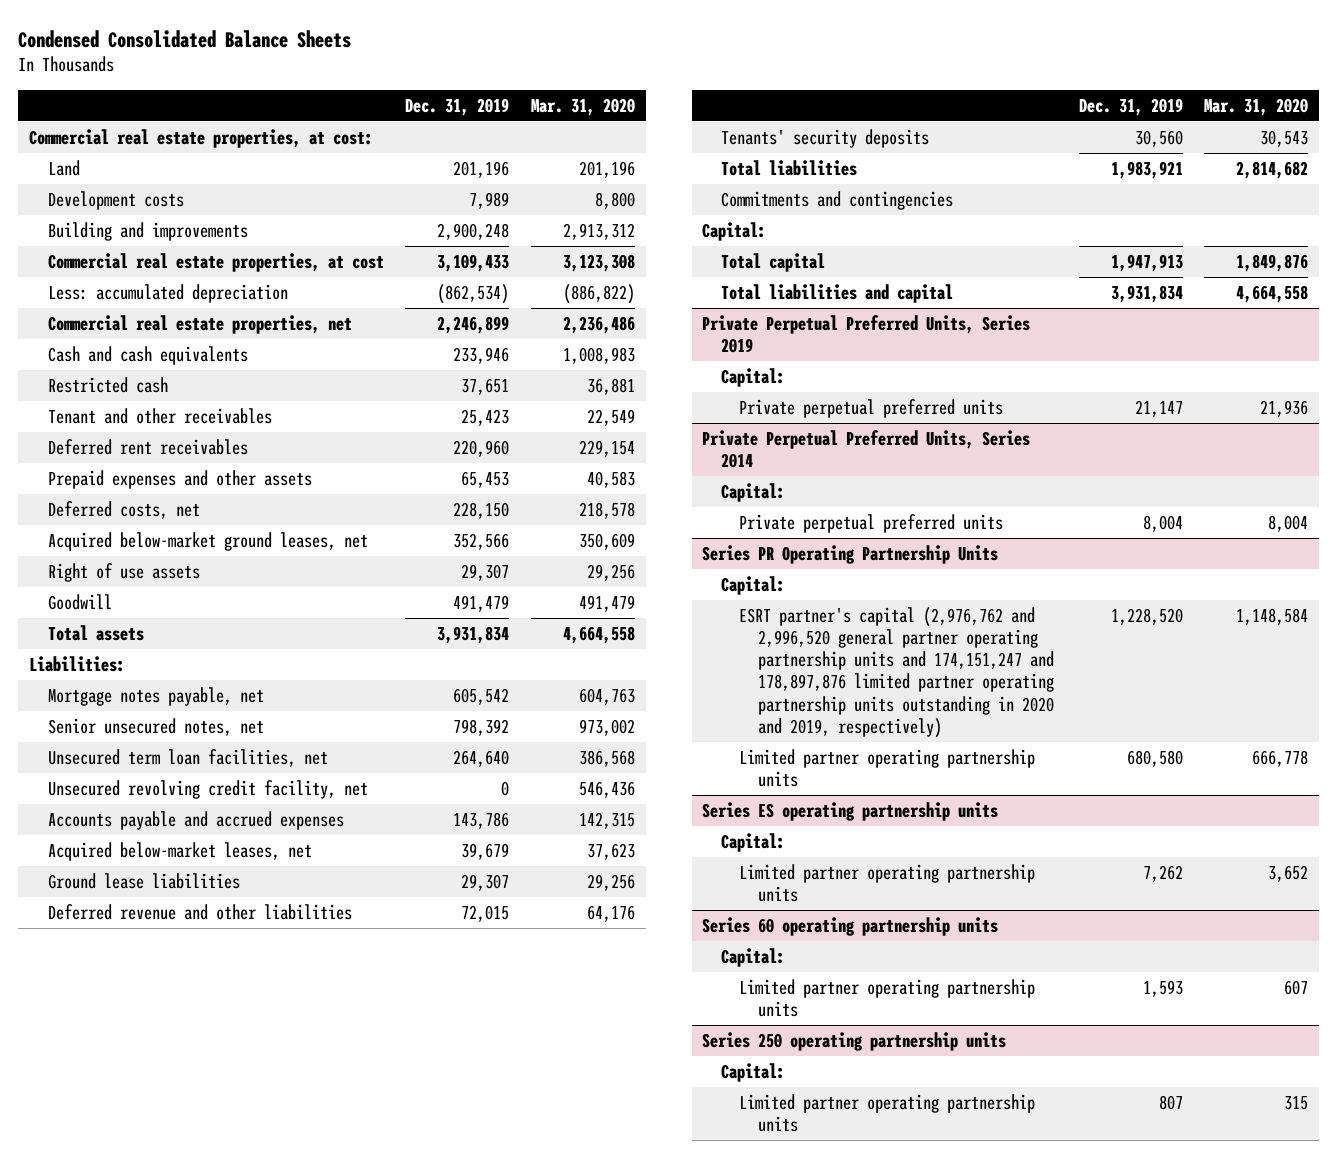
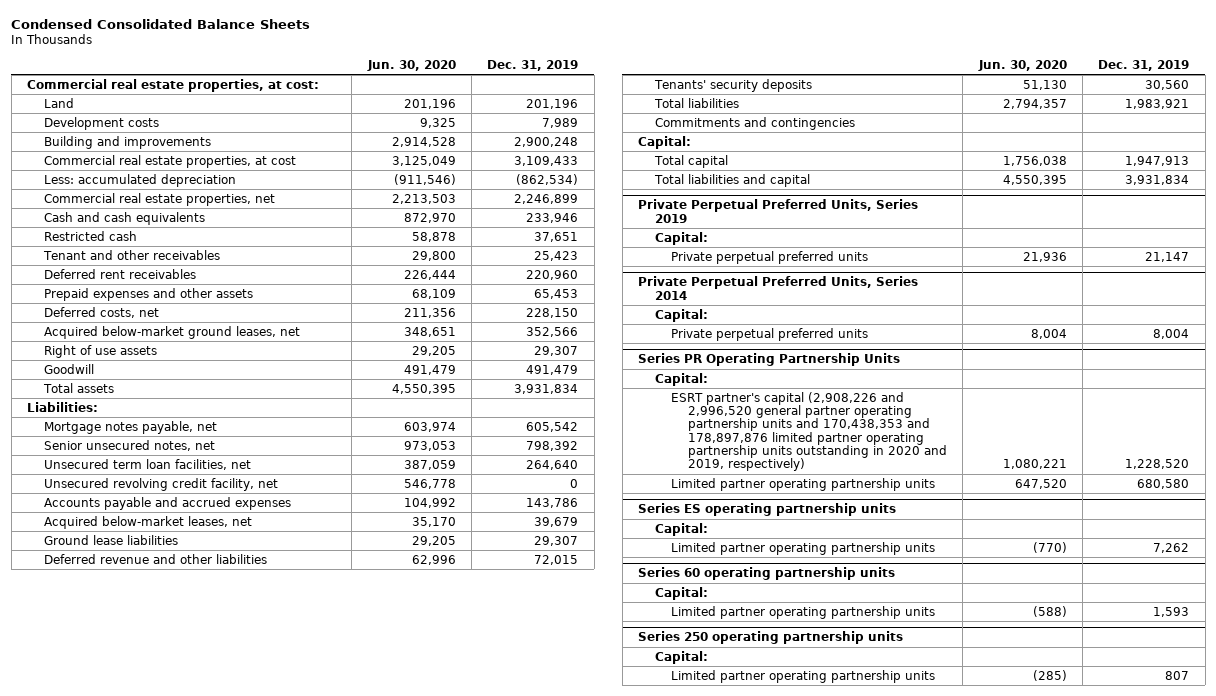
- | Dec. 31, 2019 | Mar. 31, 2020
+ | Jun. 30, 2020 | Dec. 31, 2019
@ Series PR Operating Partnership Units
- ESRT partner's capital (2,976,762 and 2,996,520 general partner operating partnership units and 174,151,247 and 178,897,876 limited partner operating partnership units outstanding in 2020 and 2019, respectively) | 1,228,520 | 1,148,584
+ ESRT partner's capital (2,908,226 and 2,996,520 general partner operating partnership units and 170,438,353 and 178,897,876 limited partner operating partnership units outstanding in 2020 and 2019, respectively) | 1,080,221 | 1,228,520

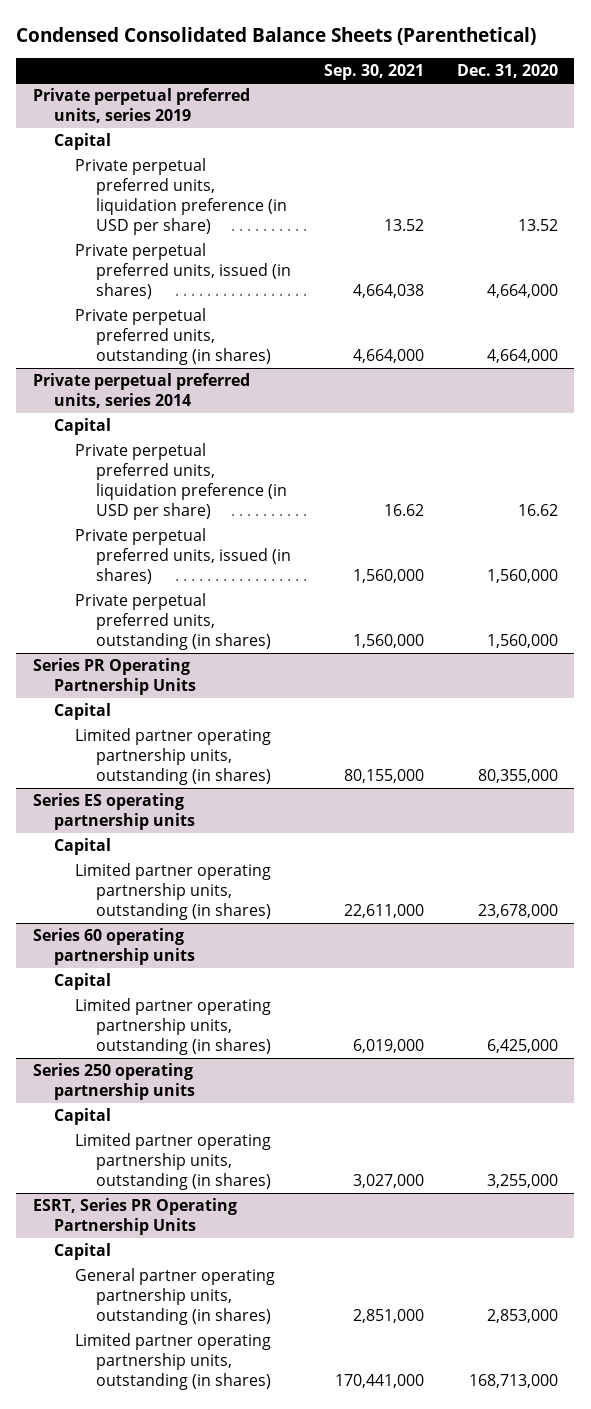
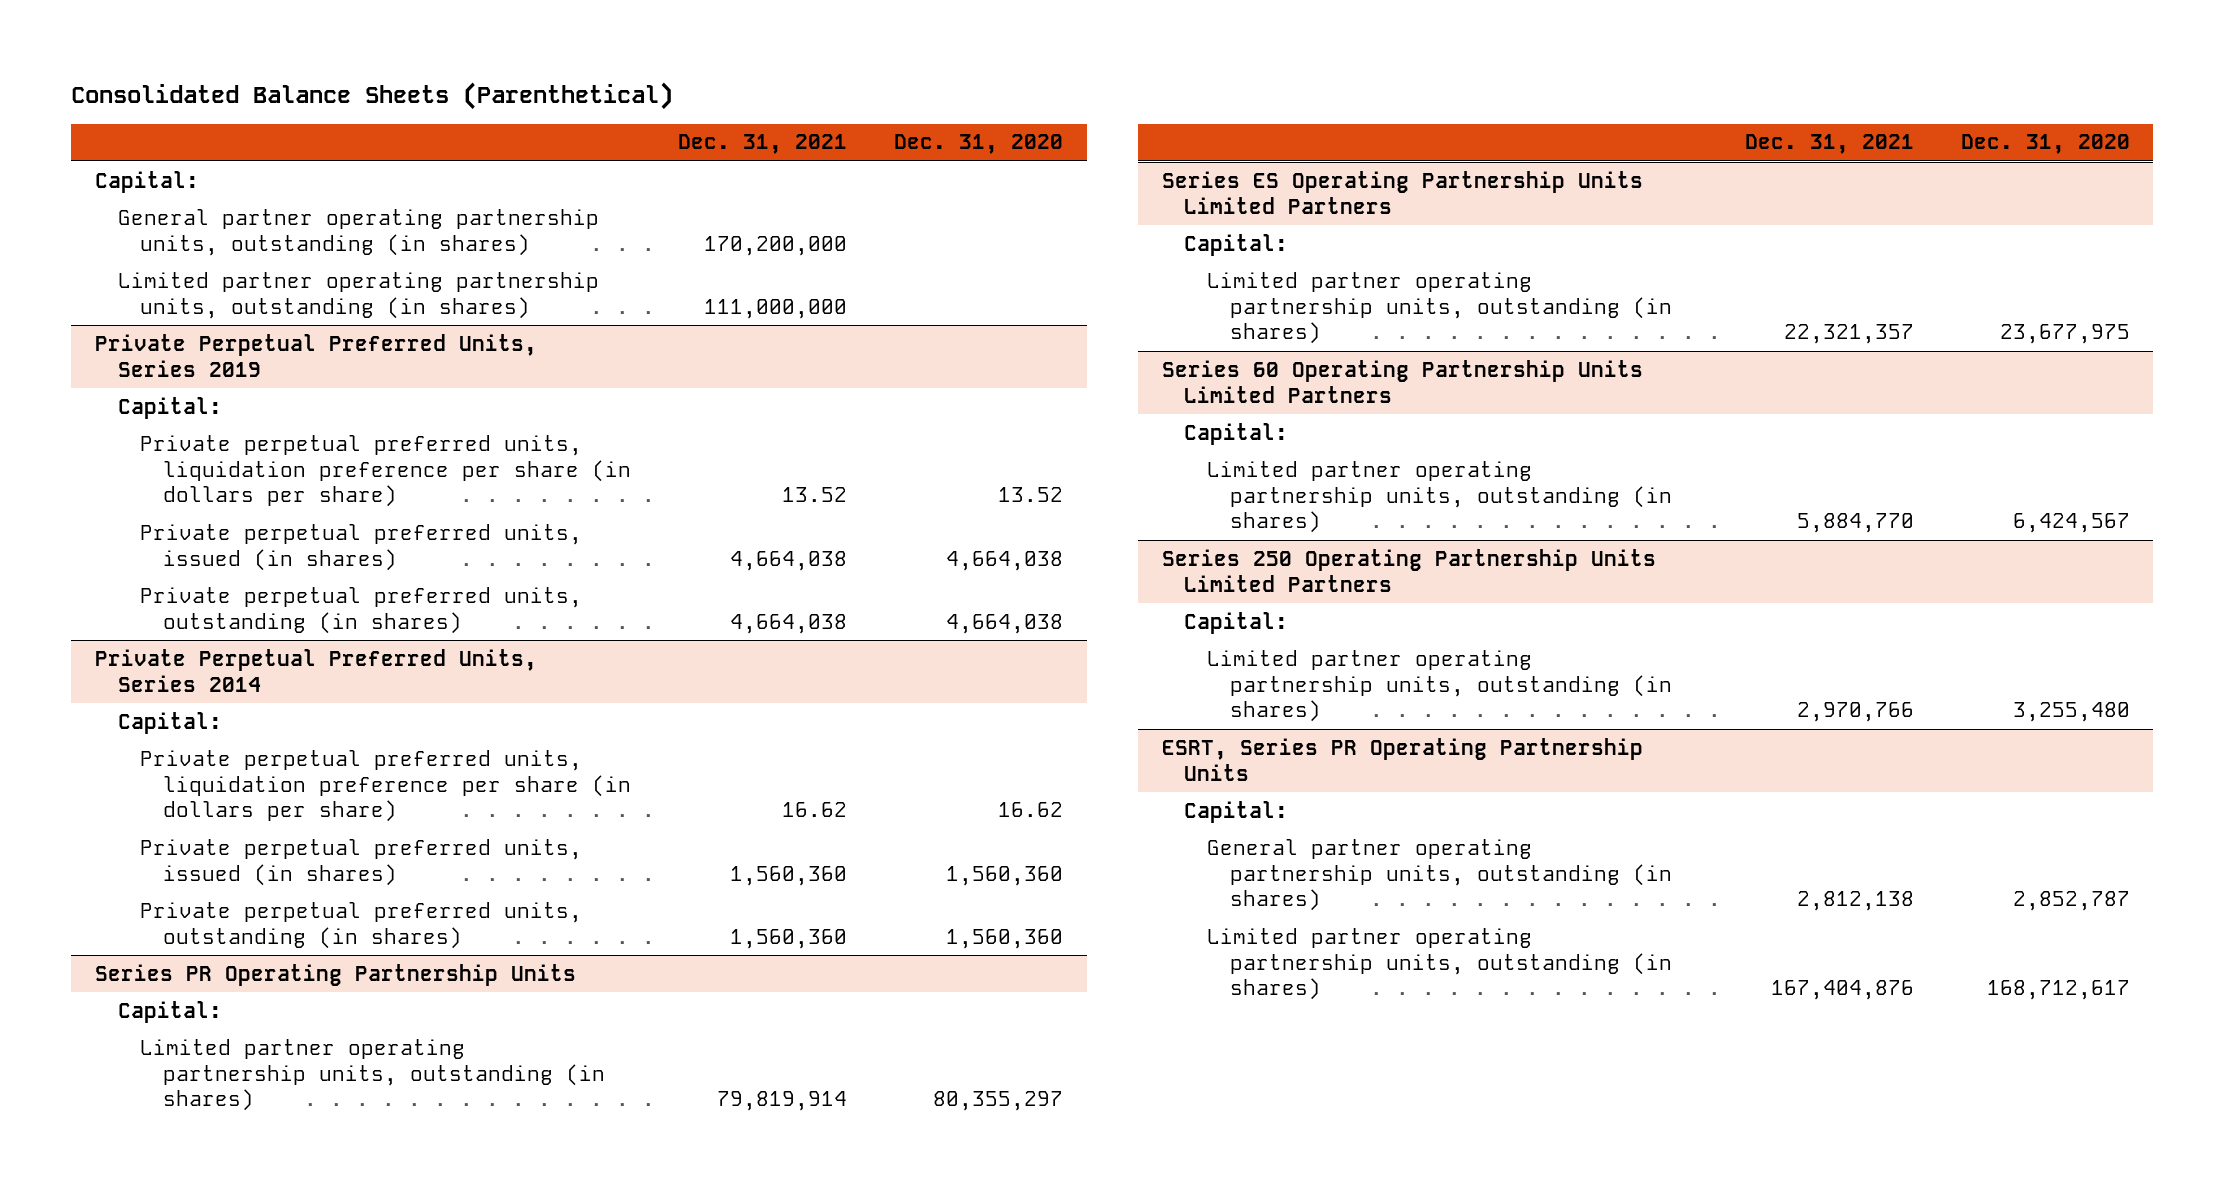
- Condensed Consolidated Balance Sheets (Parenthetical)
+ Consolidated Balance Sheets (Parenthetical)
- | Sep. 30, 2021 | Dec. 31, 2020
+ | Dec. 31, 2021 | Dec. 31, 2020
- Private perpetual preferred units, series 2019
- Capital
- Private perpetual preferred units, liquidation preference (in USD per share) | 13.52 | 13.52
- Private perpetual preferred units, issued (in shares) | 4,664,038 | 4,664,000
- Private perpetual preferred units, outstanding (in shares) | 4,664,000 | 4,664,000
- Private perpetual preferred units, series 2014
- Capital
- Private perpetual preferred units, liquidation preference (in USD per share) | 16.62 | 16.62
- Private perpetual preferred units, issued (in shares) | 1,560,000 | 1,560,000
- Private perpetual preferred units, outstanding (in shares) | 1,560,000 | 1,560,000
+ Capital:
+ General partner operating partnership units, outstanding (in shares) | 170,200,000 |
+ Limited partner operating partnership units, outstanding (in shares) | 111,000,000 |
+ Private Perpetual Preferred Units, Series 2019
+ Capital:
+ Private perpetual preferred units, liquidation preference per share (in dollars per share) | 13.52 | 13.52
+ Private perpetual preferred units, issued (in shares) | 4,664,038 | 4,664,038
+ Private perpetual preferred units, outstanding (in shares) | 4,664,038 | 4,664,038
+ Private Perpetual Preferred Units, Series 2014
+ Capital:
+ Private perpetual preferred units, liquidation preference per share (in dollars per share) | 16.62 | 16.62
+ Private perpetual preferred units, issued (in shares) | 1,560,360 | 1,560,360
+ Private perpetual preferred units, outstanding (in shares) | 1,560,360 | 1,560,360
@ Series PR Operating Partnership Units
- Capital
- Limited partner operating partnership units, outstanding (in shares) | 80,155,000 | 80,355,000
- Series ES operating partnership units
- Capital
- Limited partner operating partnership units, outstanding (in shares) | 22,611,000 | 23,678,000
- Series 60 operating partnership units
- Capital
- Limited partner operating partnership units, outstanding (in shares) | 6,019,000 | 6,425,000
- Series 250 operating partnership units
- Capital
- Limited partner operating partnership units, outstanding (in shares) | 3,027,000 | 3,255,000
@ Series PR Operating Partnership Units
+ Capital:
+ Limited partner operating partnership units, outstanding (in shares) | 79,819,914 | 80,355,297
+ Series ES Operating Partnership Units Limited Partners
+ Capital:
+ Limited partner operating partnership units, outstanding (in shares) | 22,321,357 | 23,677,975
+ Series 60 Operating Partnership Units Limited Partners
+ Capital:
+ Limited partner operating partnership units, outstanding (in shares) | 5,884,770 | 6,424,567
+ Series 250 Operating Partnership Units Limited Partners
+ Capital:
+ Limited partner operating partnership units, outstanding (in shares) | 2,970,766 | 3,255,480
@ ESRT, Series PR Operating Partnership Units
- Capital
- General partner operating partnership units, outstanding (in shares) | 2,851,000 | 2,853,000
- Limited partner operating partnership units, outstanding (in shares) | 170,441,000 | 168,713,000
+ Capital:
+ General partner operating partnership units, outstanding (in shares) | 2,812,138 | 2,852,787
+ Limited partner operating partnership units, outstanding (in shares) | 167,404,876 | 168,712,617

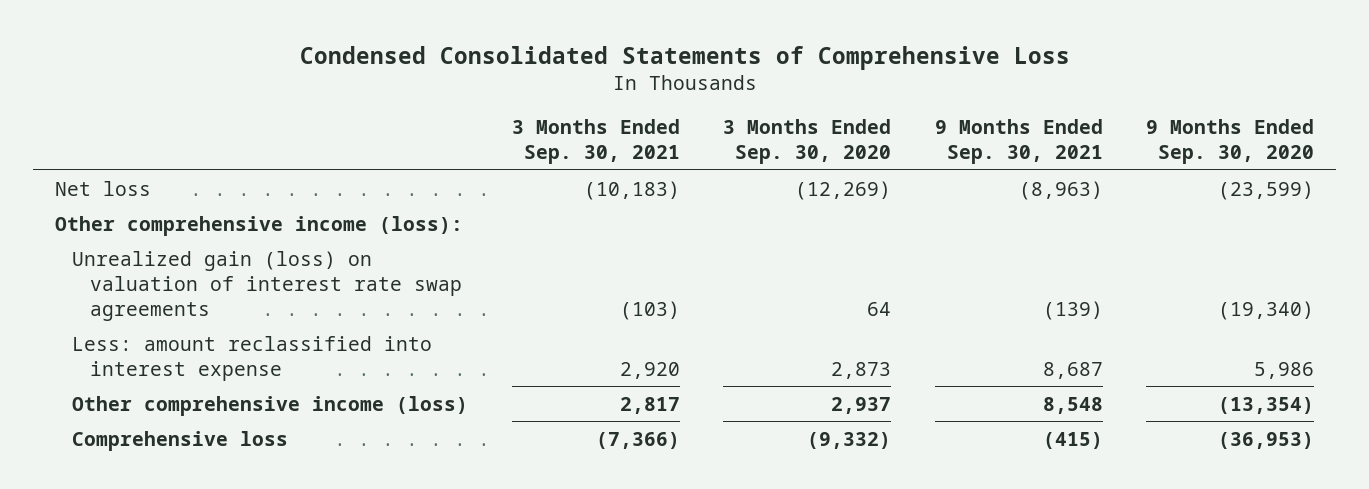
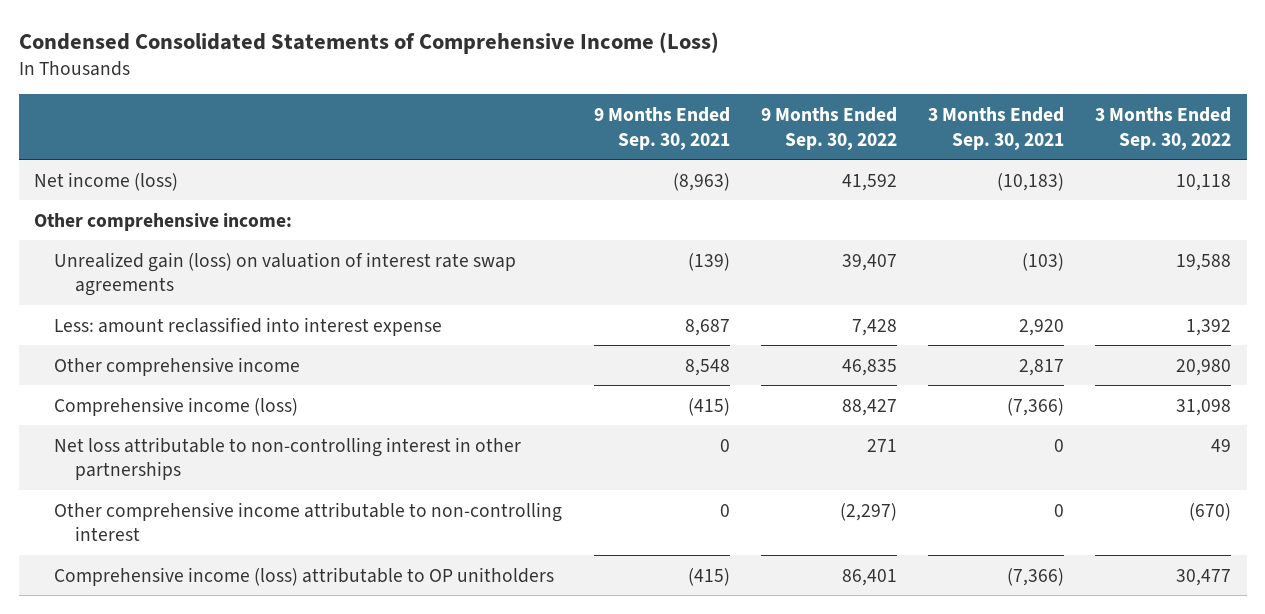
- Condensed Consolidated Statements of Comprehensive Loss
+ Condensed Consolidated Statements of Comprehensive Income (Loss)
- | 3 Months Ended Sep. 30, 2021 | 3 Months Ended Sep. 30, 2020 | 9 Months Ended Sep. 30, 2021 | 9 Months Ended Sep. 30, 2020
+ | 9 Months Ended Sep. 30, 2021 | 9 Months Ended Sep. 30, 2022 | 3 Months Ended Sep. 30, 2021 | 3 Months Ended Sep. 30, 2022
- Net loss | (10,183) | (12,269) | (8,963) | (23,599)
- Other comprehensive income (loss):
+ Net income (loss) | (8,963) | 41,592 | (10,183) | 10,118
+ Other comprehensive income:
- Other comprehensive income (loss) | 2,817 | 2,937 | 8,548 | (13,354)
- Comprehensive loss | (7,366) | (9,332) | (415) | (36,953)
+ Other comprehensive income | 8,548 | 46,835 | 2,817 | 20,980
+ Comprehensive income (loss) | (415) | 88,427 | (7,366) | 31,098
+ Net loss attributable to non-controlling interest in other partnerships | 0 | 271 | 0 | 49
+ Other comprehensive income attributable to non-controlling interest | 0 | (2,297) | 0 | (670)
+ Comprehensive income (loss) attributable to OP unitholders | (415) | 86,401 | (7,366) | 30,477

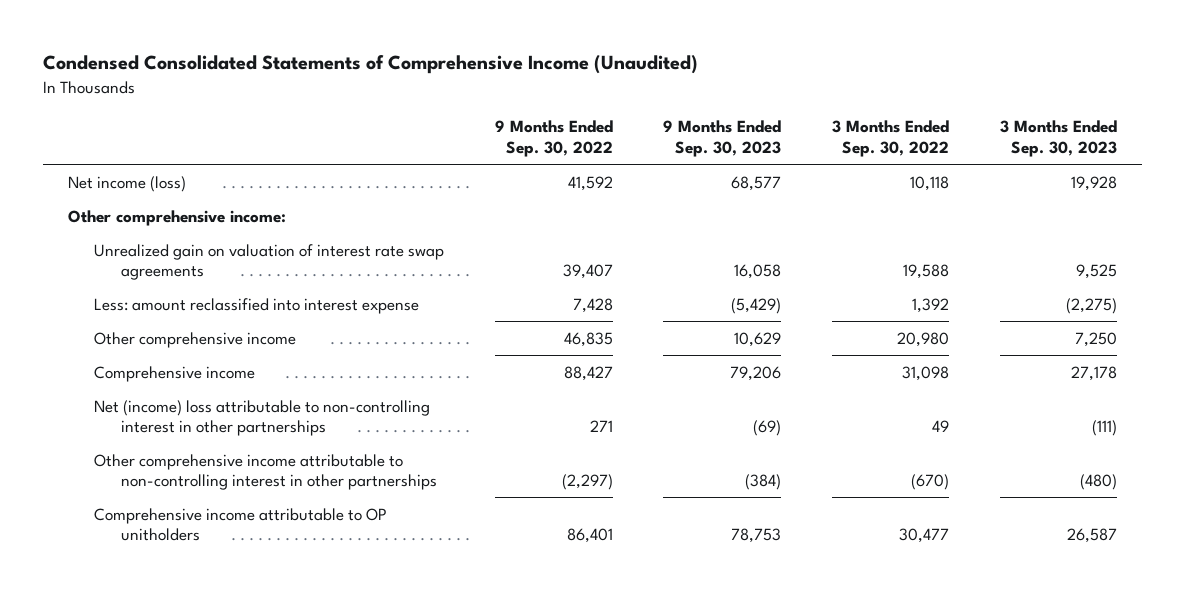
- Condensed Consolidated Statements of Comprehensive Income (Loss)
+ Condensed Consolidated Statements of Comprehensive Income (Unaudited)
- | 9 Months Ended Sep. 30, 2021 | 9 Months Ended Sep. 30, 2022 | 3 Months Ended Sep. 30, 2021 | 3 Months Ended Sep. 30, 2022
+ | 9 Months Ended Sep. 30, 2022 | 9 Months Ended Sep. 30, 2023 | 3 Months Ended Sep. 30, 2022 | 3 Months Ended Sep. 30, 2023
- Unrealized gain (loss) on valuation of interest rate swap agreements | (139) | 39,407 | (103) | 19,588
+ Unrealized gain on valuation of interest rate swap agreements | 39,407 | 16,058 | 19,588 | 9,525
- Comprehensive income (loss) | (415) | 88,427 | (7,366) | 31,098
- Net loss attributable to non-controlling interest in other partnerships | 0 | 271 | 0 | 49
- Other comprehensive income attributable to non-controlling interest | 0 | (2,297) | 0 | (670)
- Comprehensive income (loss) attributable to OP unitholders | (415) | 86,401 | (7,366) | 30,477
+ Comprehensive income | 88,427 | 79,206 | 31,098 | 27,178
+ Net (income) loss attributable to non-controlling interest in other partnerships | 271 | (69) | 49 | (111)
+ Other comprehensive income attributable to non-controlling interest in other partnerships | (2,297) | (384) | (670) | (480)
+ Comprehensive income attributable to OP unitholders | 86,401 | 78,753 | 30,477 | 26,587

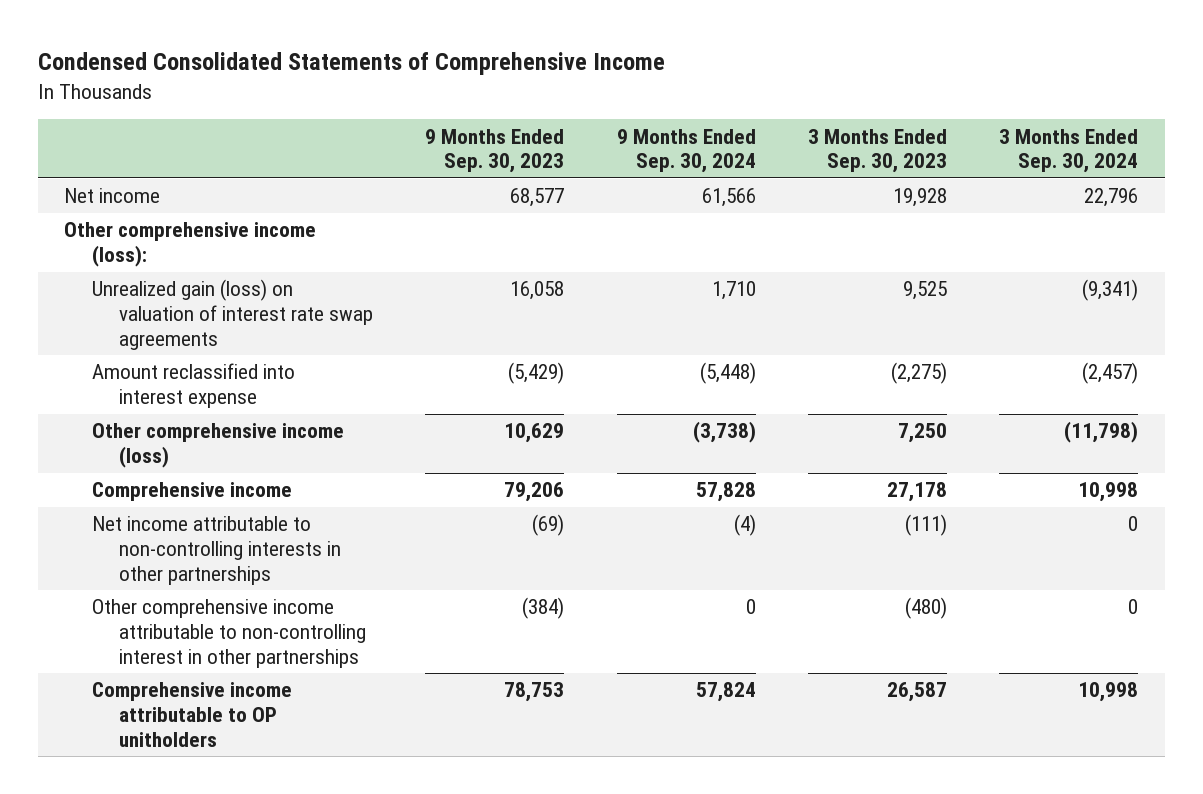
- Condensed Consolidated Statements of Comprehensive Income (Unaudited)
+ Condensed Consolidated Statements of Comprehensive Income
- | 9 Months Ended Sep. 30, 2022 | 9 Months Ended Sep. 30, 2023 | 3 Months Ended Sep. 30, 2022 | 3 Months Ended Sep. 30, 2023
+ | 9 Months Ended Sep. 30, 2023 | 9 Months Ended Sep. 30, 2024 | 3 Months Ended Sep. 30, 2023 | 3 Months Ended Sep. 30, 2024
- Net income (loss) | 41,592 | 68,577 | 10,118 | 19,928
- Other comprehensive income:
- Unrealized gain on valuation of interest rate swap agreements | 39,407 | 16,058 | 19,588 | 9,525
- Less: amount reclassified into interest expense | 7,428 | (5,429) | 1,392 | (2,275)
- Other comprehensive income | 46,835 | 10,629 | 20,980 | 7,250
+ Net income | 68,577 | 61,566 | 19,928 | 22,796
+ Other comprehensive income (loss):
+ Unrealized gain (loss) on valuation of interest rate swap agreements | 16,058 | 1,710 | 9,525 | (9,341)
+ Amount reclassified into interest expense | (5,429) | (5,448) | (2,275) | (2,457)
+ Other comprehensive income (loss) | 10,629 | (3,738) | 7,250 | (11,798)
- Net (income) loss attributable to non-controlling interest in other partnerships | 271 | (69) | 49 | (111)
+ Net income attributable to non-controlling interests in other partnerships | (69) | (4) | (111) | 0

